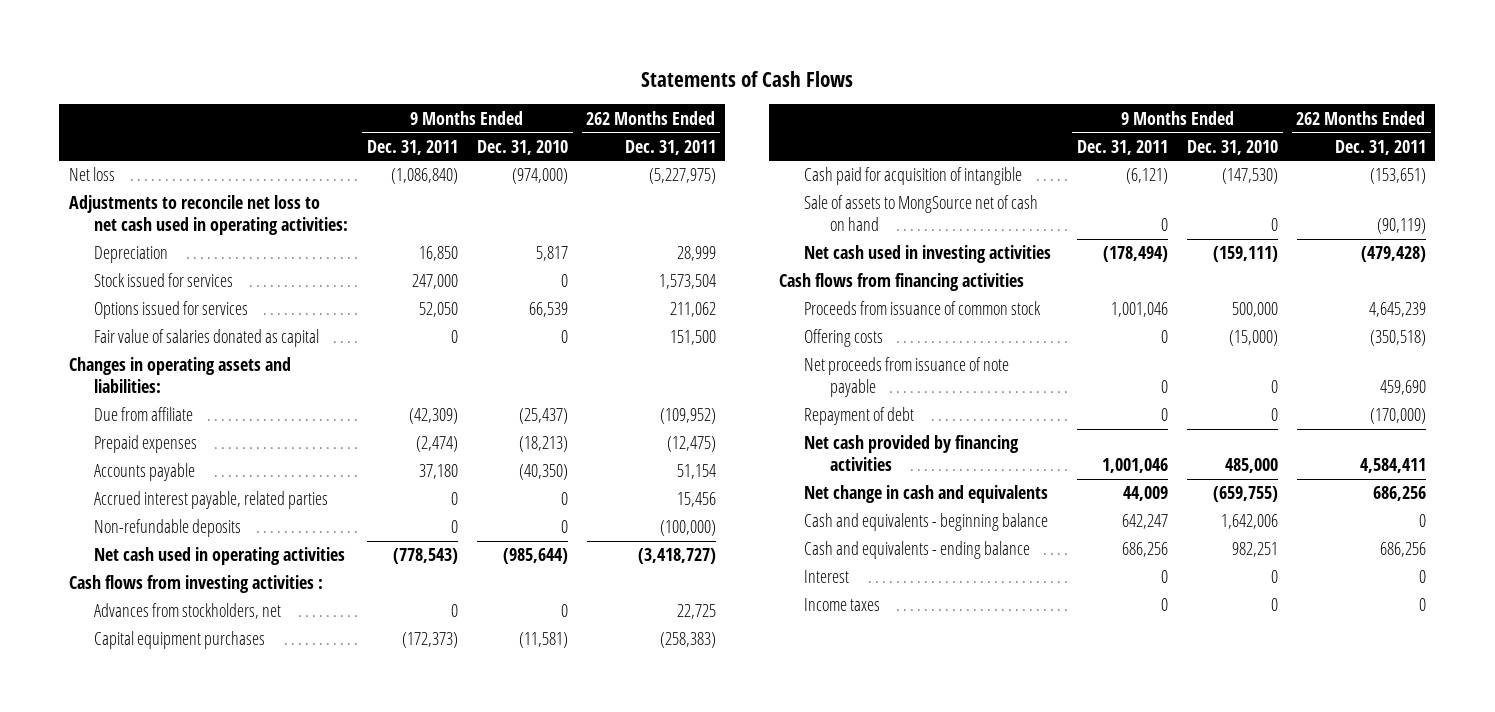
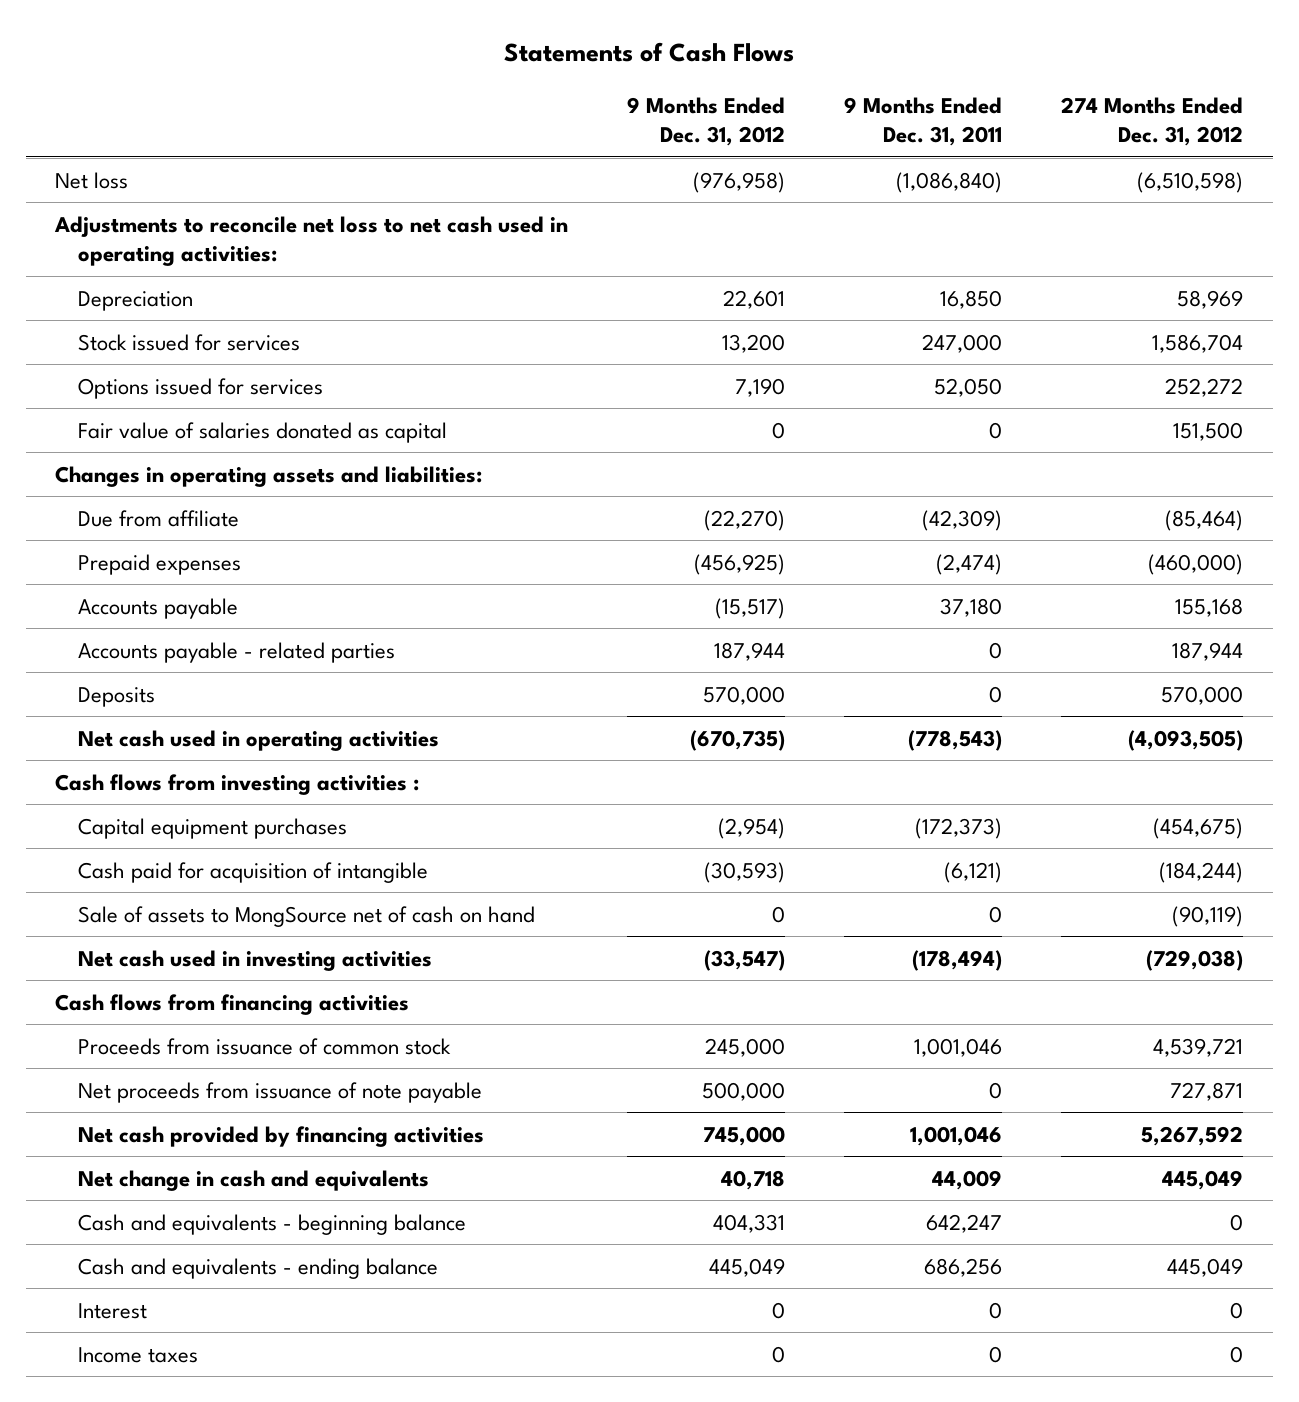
- | 9 Months Ended Dec. 31, 2011 | 9 Months Ended Dec. 31, 2010 | 262 Months Ended Dec. 31, 2011
+ | 9 Months Ended Dec. 31, 2012 | 9 Months Ended Dec. 31, 2011 | 274 Months Ended Dec. 31, 2012
- Accrued interest payable, related parties | 0 | 0 | 15,456
- Non-refundable deposits | 0 | 0 | (100,000)
+ Accounts payable - related parties | 187,944 | 0 | 187,944
+ Deposits | 570,000 | 0 | 570,000
- Advances from stockholders, net | 0 | 0 | 22,725
- Offering costs | 0 | (15,000) | (350,518)
- Repayment of debt | 0 | 0 | (170,000)

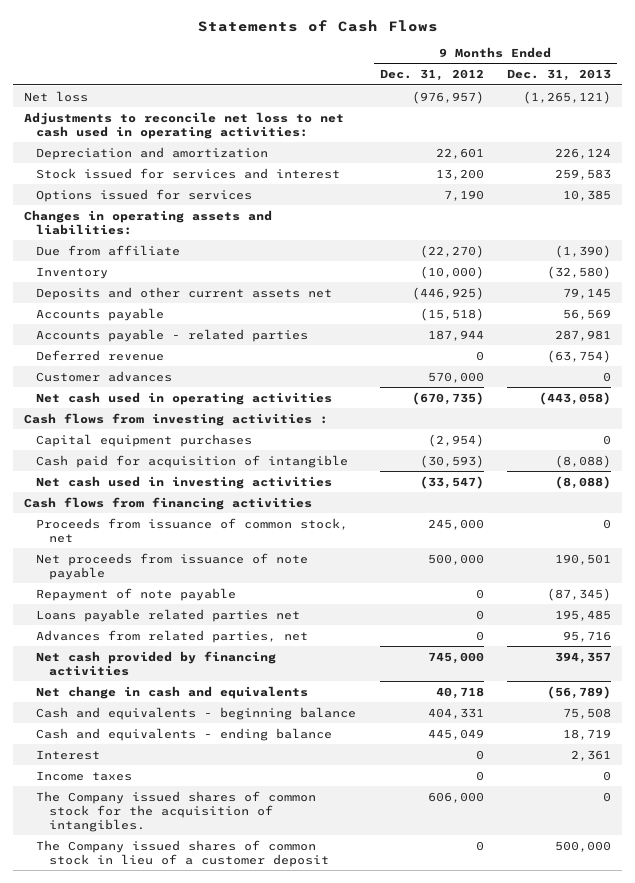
- | 9 Months Ended Dec. 31, 2012 | 9 Months Ended Dec. 31, 2011 | 274 Months Ended Dec. 31, 2012
+ | 9 Months Ended Dec. 31, 2012 | 9 Months Ended Dec. 31, 2013
- Net loss | (976,958) | (1,086,840) | (6,510,598)
+ Net loss | (976,957) | (1,265,121)
- Depreciation | 22,601 | 16,850 | 58,969
- Stock issued for services | 13,200 | 247,000 | 1,586,704
+ Depreciation and amortization | 22,601 | 226,124
+ Stock issued for services and interest | 13,200 | 259,583
- Fair value of salaries donated as capital | 0 | 0 | 151,500
- Prepaid expenses | (456,925) | (2,474) | (460,000)
- Accounts payable | (15,517) | 37,180 | 155,168
+ Inventory | (10,000) | (32,580)
+ Deposits and other current assets net | (446,925) | 79,145
+ Accounts payable | (15,518) | 56,569
- Deposits | 570,000 | 0 | 570,000
+ Deferred revenue | 0 | (63,754)
+ Customer advances | 570,000 | 0
- Sale of assets to MongSource net of cash on hand | 0 | 0 | (90,119)
- Proceeds from issuance of common stock | 245,000 | 1,001,046 | 4,539,721
+ Proceeds from issuance of common stock, net | 245,000 | 0
+ Repayment of note payable | 0 | (87,345)
+ Loans payable related parties net | 0 | 195,485
+ Advances from related parties, net | 0 | 95,716
+ The Company issued shares of common stock for the acquisition of intangibles. | 606,000 | 0
+ The Company issued shares of common stock in lieu of a customer deposit | 0 | 500,000

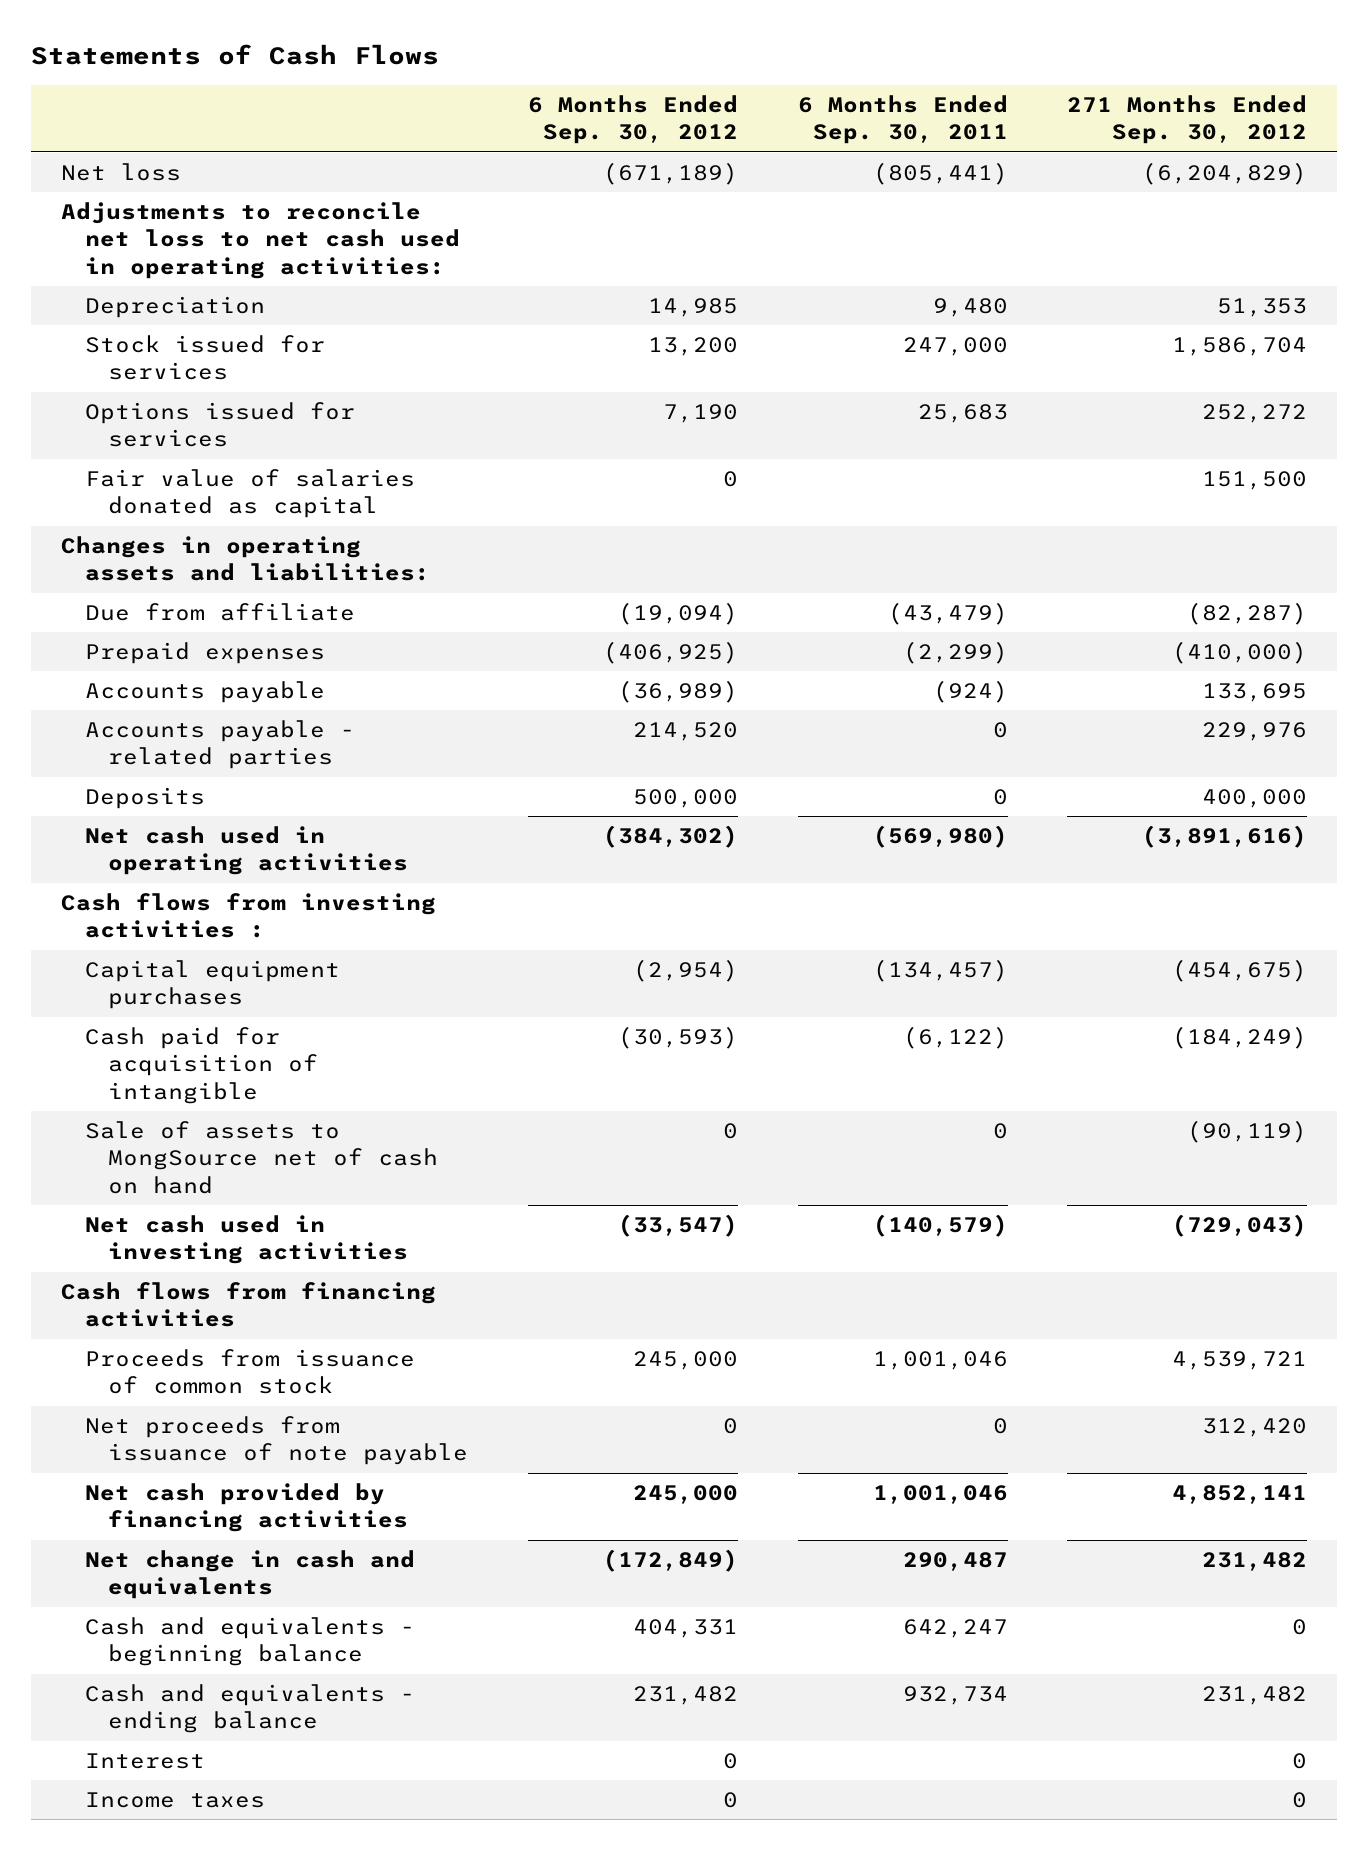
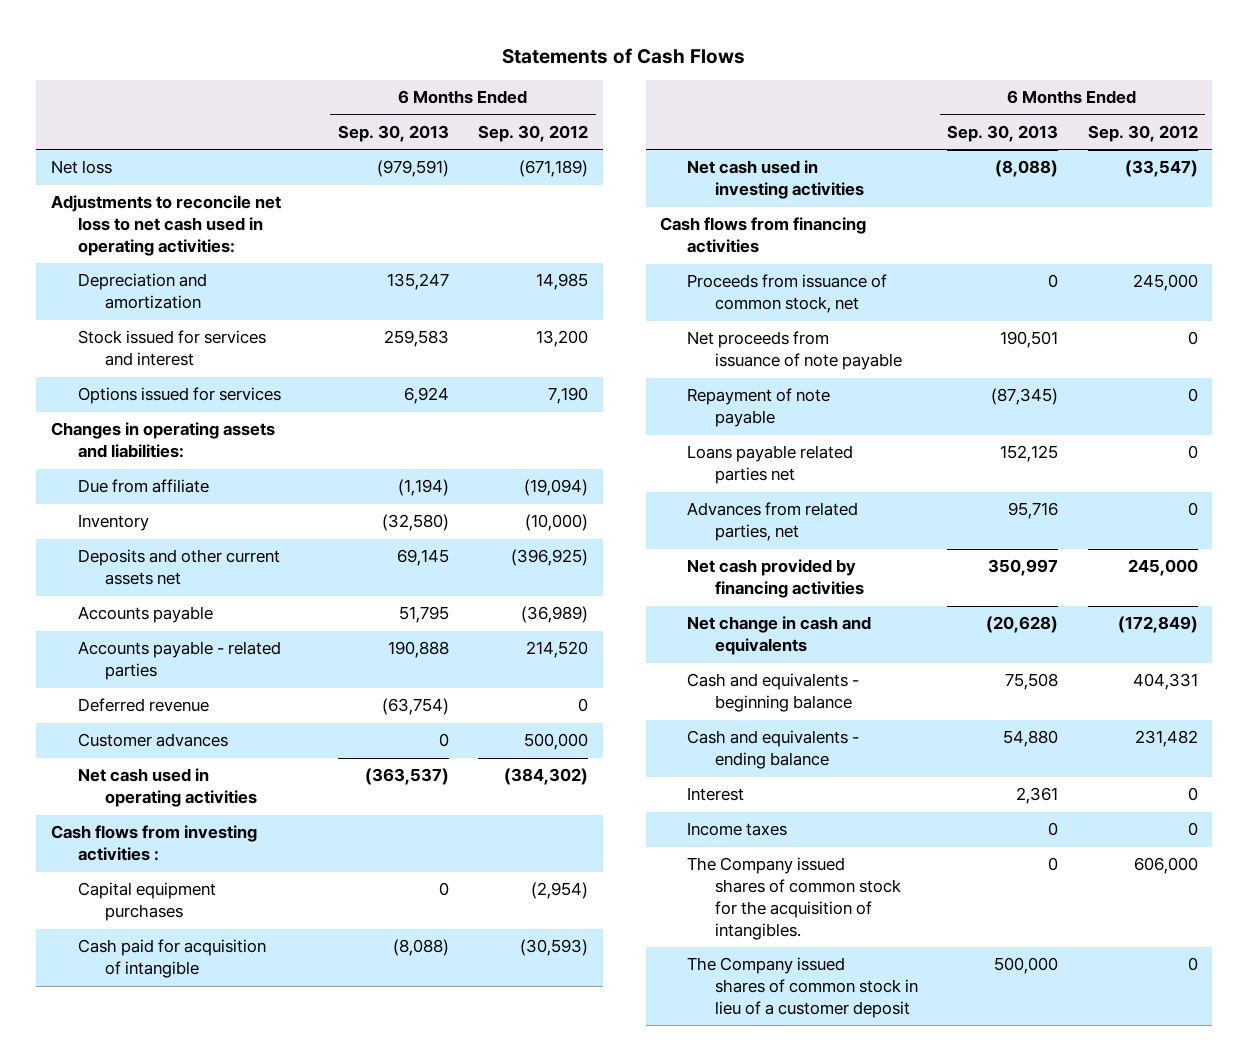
- | 6 Months Ended Sep. 30, 2012 | 6 Months Ended Sep. 30, 2011 | 271 Months Ended Sep. 30, 2012
+ | 6 Months Ended Sep. 30, 2013 | 6 Months Ended Sep. 30, 2012
- Depreciation | 14,985 | 9,480 | 51,353
- Stock issued for services | 13,200 | 247,000 | 1,586,704
+ Depreciation and amortization | 135,247 | 14,985
+ Stock issued for services and interest | 259,583 | 13,200
- Fair value of salaries donated as capital | 0 | | 151,500
- Prepaid expenses | (406,925) | (2,299) | (410,000)
+ Inventory | (32,580) | (10,000)
+ Deposits and other current assets net | 69,145 | (396,925)
- Deposits | 500,000 | 0 | 400,000
+ Deferred revenue | (63,754) | 0
+ Customer advances | 0 | 500,000
- Sale of assets to MongSource net of cash on hand | 0 | 0 | (90,119)
- Proceeds from issuance of common stock | 245,000 | 1,001,046 | 4,539,721
+ Proceeds from issuance of common stock, net | 0 | 245,000
+ Repayment of note payable | (87,345) | 0
+ Loans payable related parties net | 152,125 | 0
+ Advances from related parties, net | 95,716 | 0
+ The Company issued shares of common stock for the acquisition of intangibles. | 0 | 606,000
+ The Company issued shares of common stock in lieu of a customer deposit | 500,000 | 0

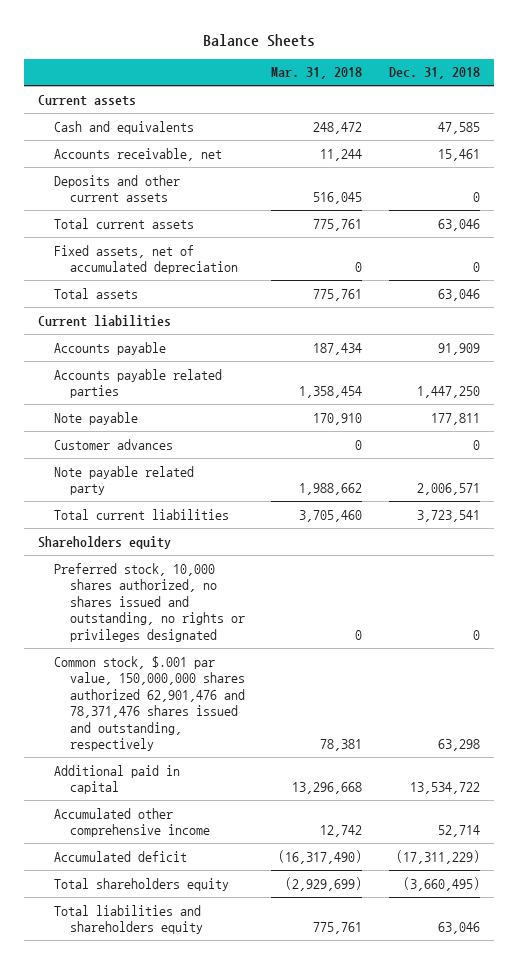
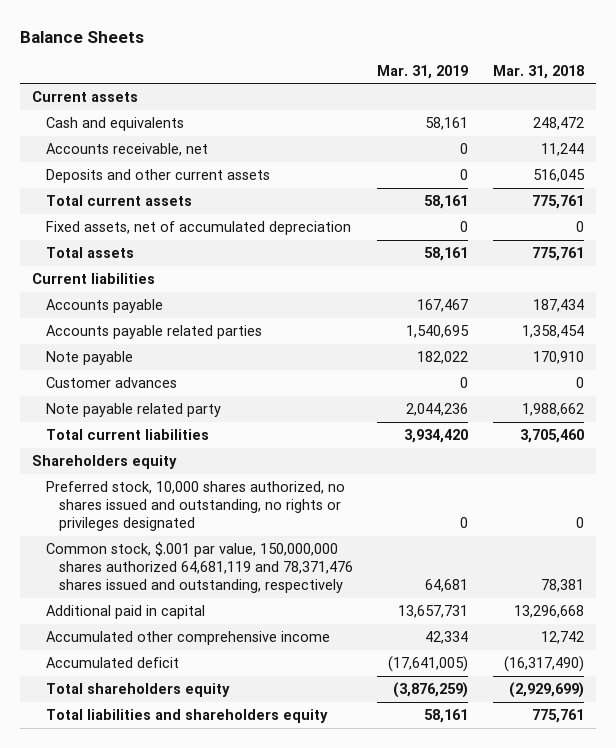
- | Mar. 31, 2018 | Dec. 31, 2018
+ | Mar. 31, 2019 | Mar. 31, 2018
- Common stock, $.001 par value, 150,000,000 shares authorized 62,901,476 and 78,371,476 shares issued and outstanding, respectively | 78,381 | 63,298
+ Common stock, $.001 par value, 150,000,000 shares authorized 64,681,119 and 78,371,476 shares issued and outstanding, respectively | 64,681 | 78,381

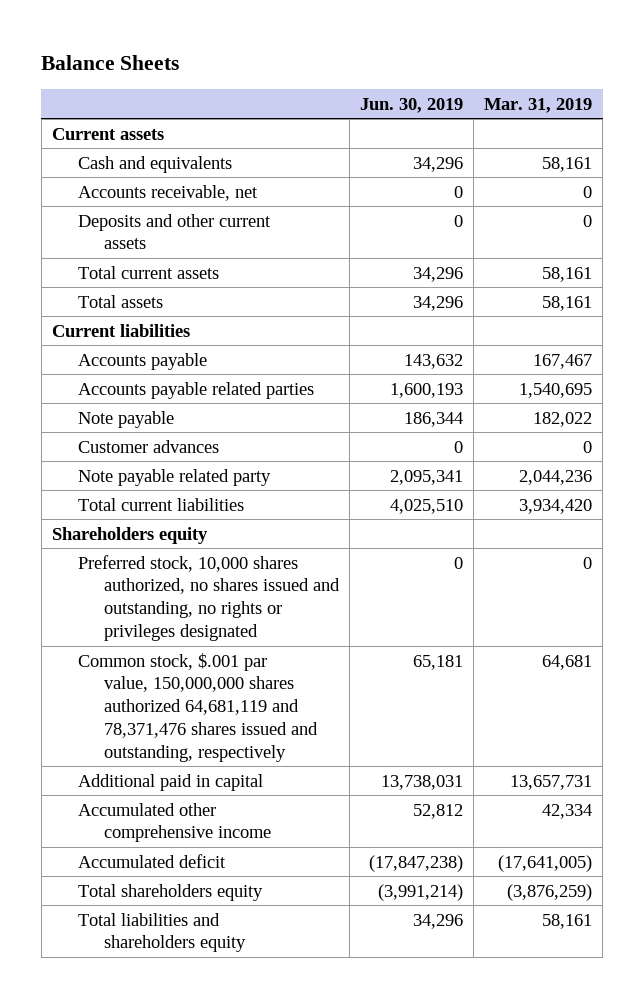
- | Mar. 31, 2019 | Mar. 31, 2018
+ | Jun. 30, 2019 | Mar. 31, 2019
- Fixed assets, net of accumulated depreciation | 0 | 0

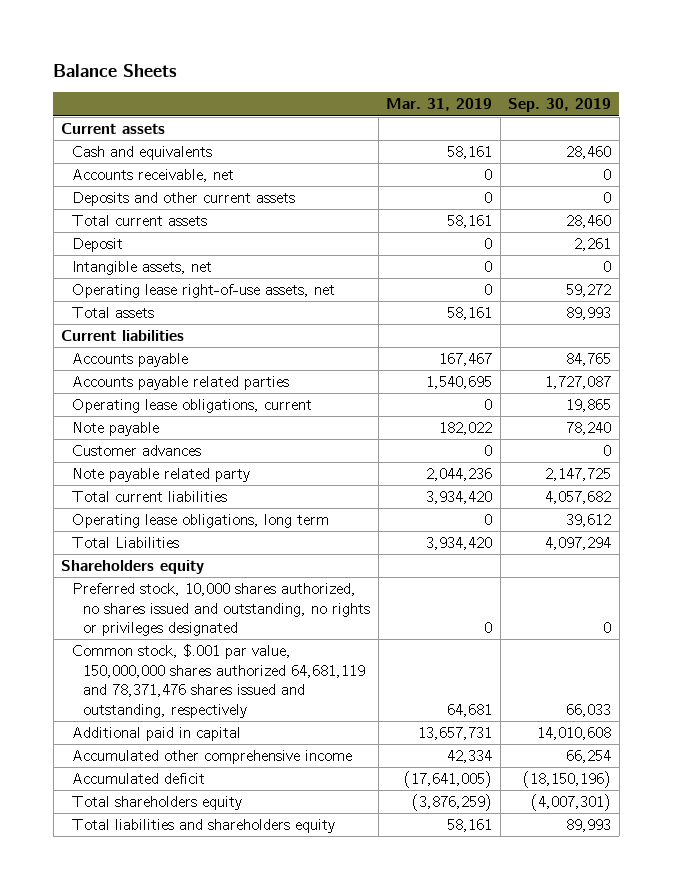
- | Jun. 30, 2019 | Mar. 31, 2019
+ | Mar. 31, 2019 | Sep. 30, 2019
+ Deposit | 0 | 2,261
+ Intangible assets, net | 0 | 0
+ Operating lease right-of-use assets, net | 0 | 59,272
+ Operating lease obligations, current | 0 | 19,865
+ Operating lease obligations, long term | 0 | 39,612
+ Total Liabilities | 3,934,420 | 4,097,294

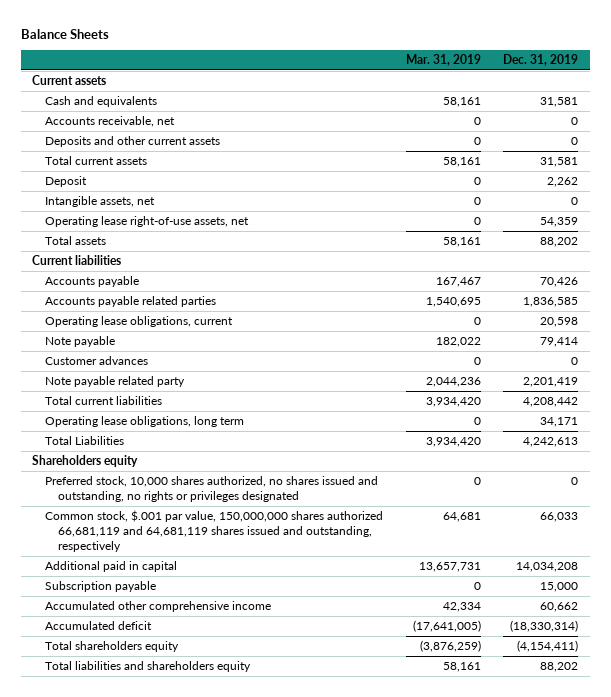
- | Mar. 31, 2019 | Sep. 30, 2019
+ | Mar. 31, 2019 | Dec. 31, 2019
- Common stock, $.001 par value, 150,000,000 shares authorized 64,681,119 and 78,371,476 shares issued and outstanding, respectively | 64,681 | 66,033
+ Common stock, $.001 par value, 150,000,000 shares authorized 66,681,119 and 64,681,119 shares issued and outstanding, respectively | 64,681 | 66,033
+ Subscription payable | 0 | 15,000

